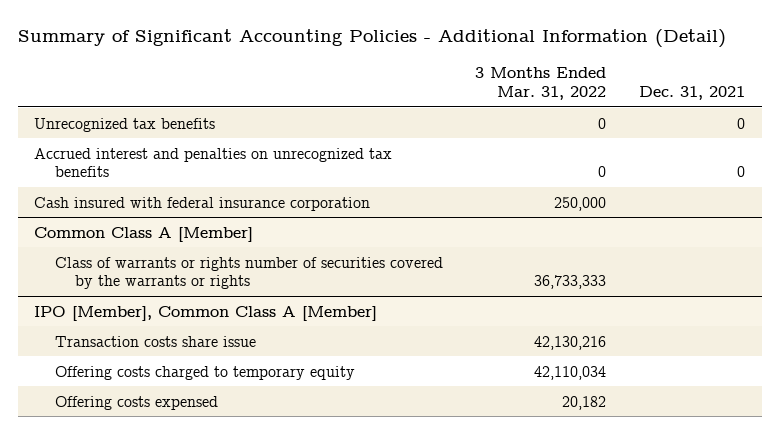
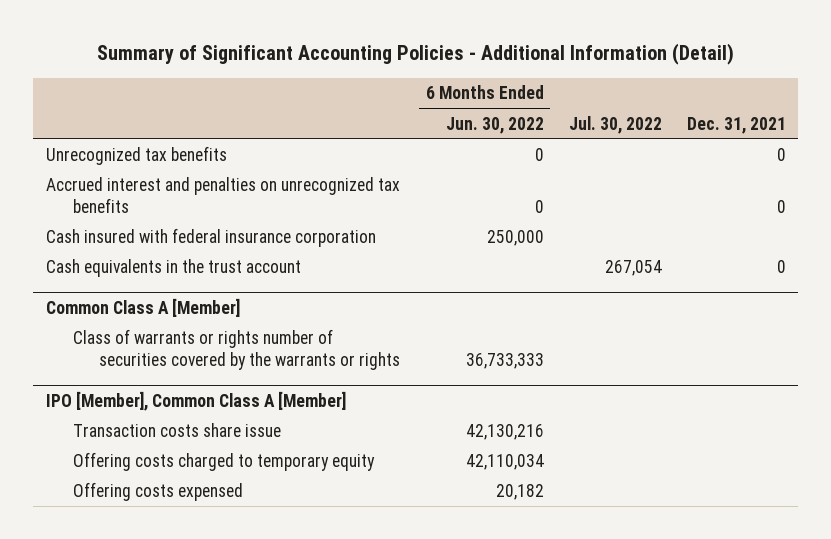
- | 3 Months Ended Mar. 31, 2022 | Dec. 31, 2021
+ | 6 Months Ended Jun. 30, 2022 | Jul. 30, 2022 | Dec. 31, 2021
+ Cash equivalents in the trust account | | 267,054 | 0

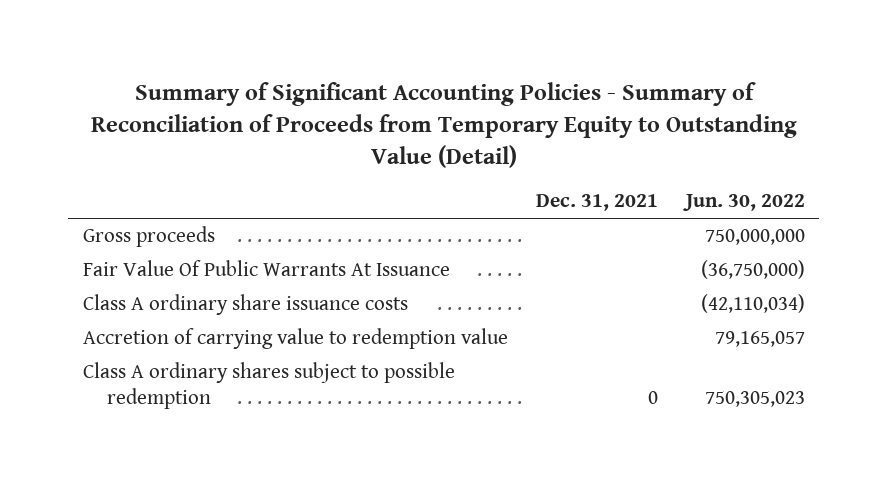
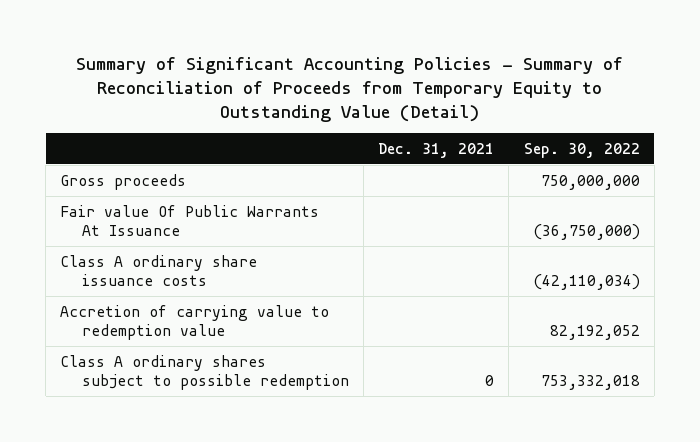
- | Dec. 31, 2021 | Jun. 30, 2022
+ | Dec. 31, 2021 | Sep. 30, 2022
- Fair Value Of Public Warrants At Issuance | | (36,750,000)
+ Fair value Of Public Warrants At Issuance | | (36,750,000)

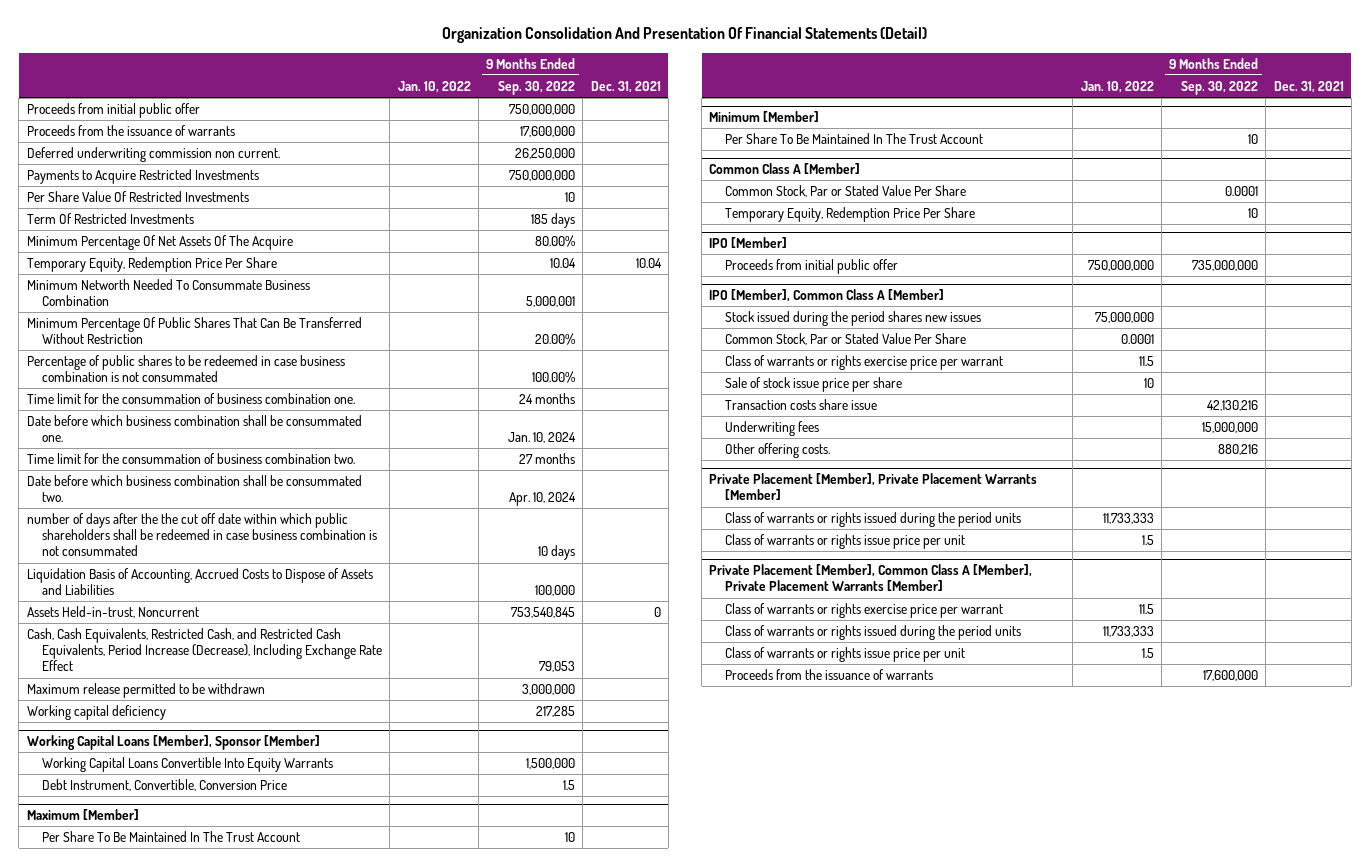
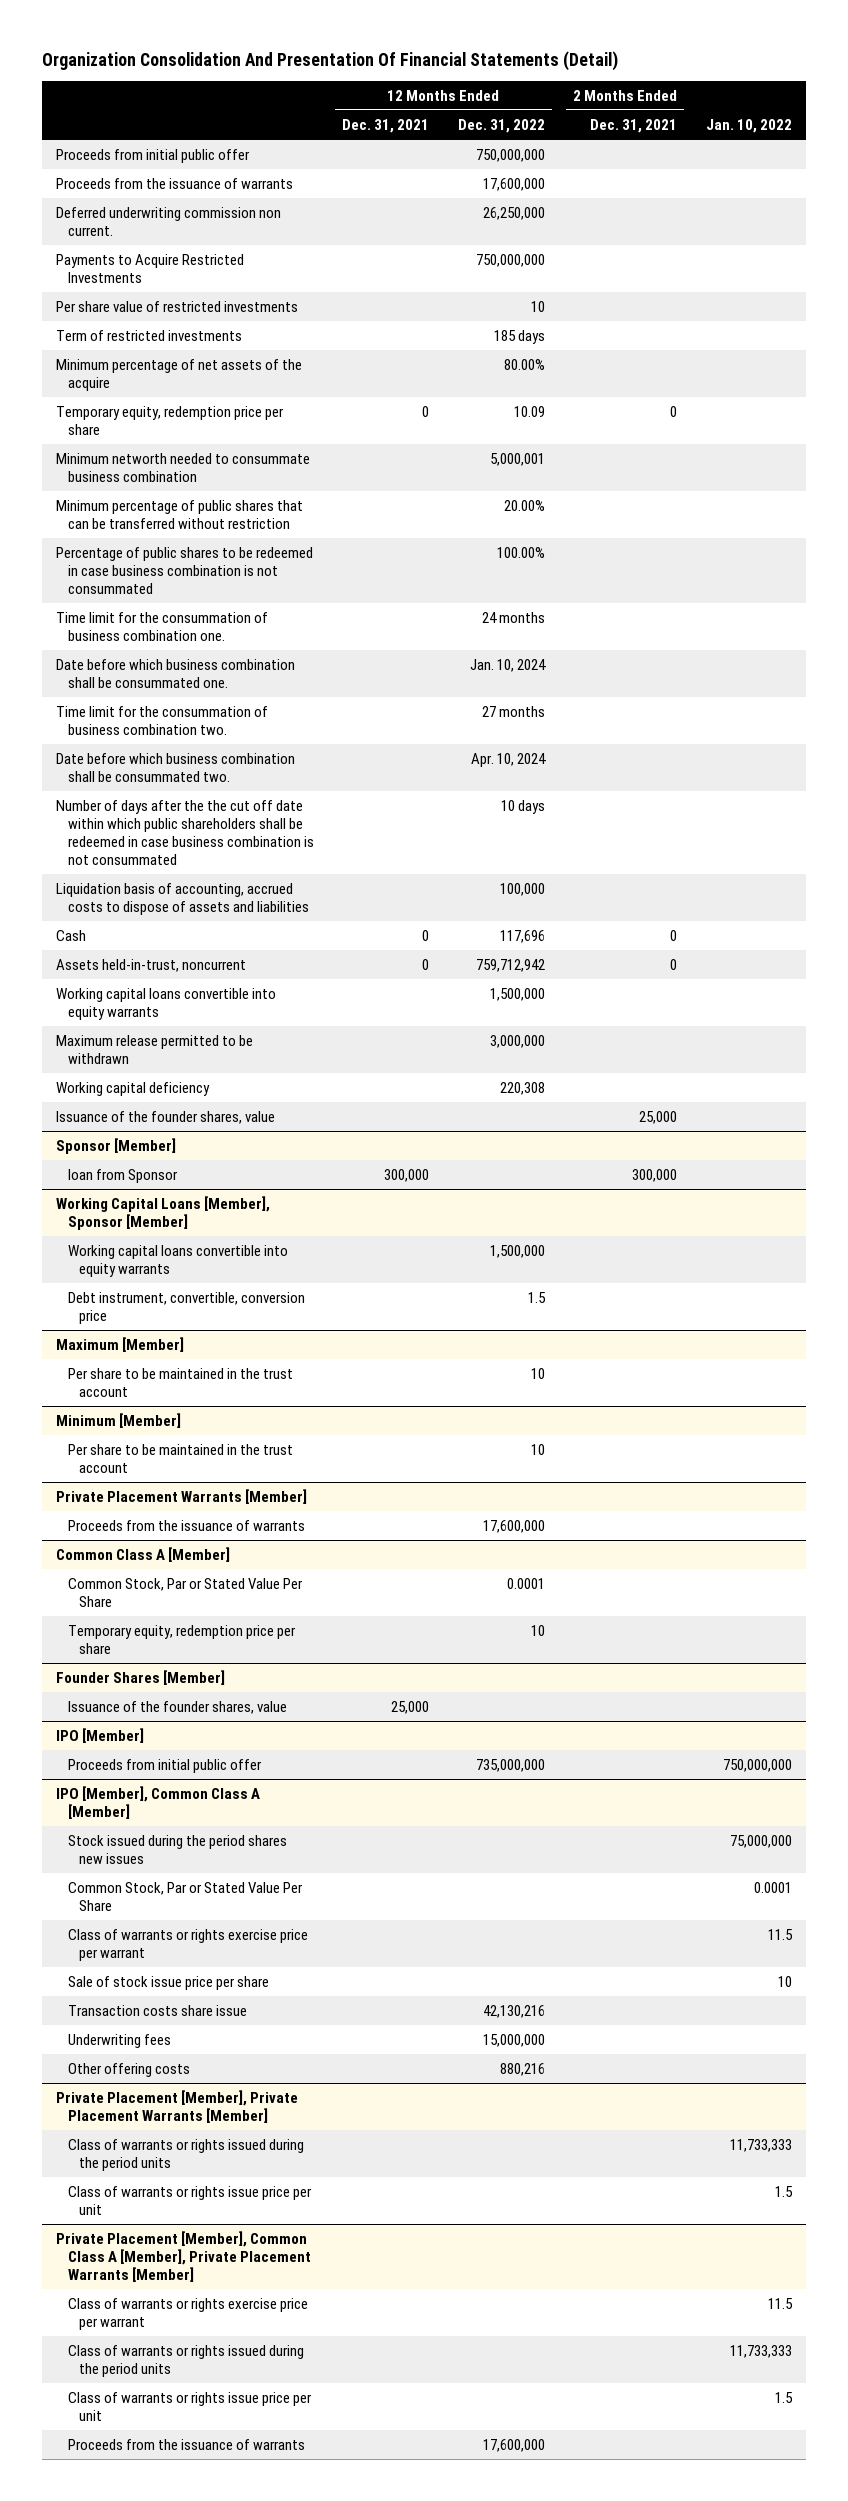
- | Jan. 10, 2022 | 9 Months Ended Sep. 30, 2022 | Dec. 31, 2021
+ | 12 Months Ended Dec. 31, 2021 | 12 Months Ended Dec. 31, 2022 | 2 Months Ended Dec. 31, 2021 | Jan. 10, 2022
- Per Share Value Of Restricted Investments | | 10 |
- Term Of Restricted Investments | | 185 days |
- Minimum Percentage Of Net Assets Of The Acquire | | 80.00% |
- Temporary Equity, Redemption Price Per Share | | 10.04 | 10.04
- Minimum Networth Needed To Consummate Business Combination | | 5,000,001 |
- Minimum Percentage Of Public Shares That Can Be Transferred Without Restriction | | 20.00% |
+ Per share value of restricted investments | | 10 | |
+ Term of restricted investments | | 185 days | |
+ Minimum percentage of net assets of the acquire | | 80.00% | |
+ Temporary equity, redemption price per share | 0 | 10.09 | 0 |
+ Minimum networth needed to consummate business combination | | 5,000,001 | |
+ Minimum percentage of public shares that can be transferred without restriction | | 20.00% | |
- number of days after the the cut off date within which public shareholders shall be redeemed in case business combination is not consummated | | 10 days |
- Liquidation Basis of Accounting, Accrued Costs to Dispose of Assets and Liabilities | | 100,000 |
- Assets Held-in-trust, Noncurrent | | 753,540,845 | 0
- Cash, Cash Equivalents, Restricted Cash, and Restricted Cash Equivalents, Period Increase (Decrease), Including Exchange Rate Effect | | 79,053 |
+ Number of days after the the cut off date within which public shareholders shall be redeemed in case business combination is not consummated | | 10 days | |
+ Liquidation basis of accounting, accrued costs to dispose of assets and liabilities | | 100,000 | |
+ Cash | 0 | 117,696 | 0 |
+ Assets held-in-trust, noncurrent | 0 | 759,712,942 | 0 |
+ Working capital loans convertible into equity warrants | | 1,500,000 | |
+ Issuance of the founder shares, value | | | 25,000 |
+ Sponsor [Member]
+ loan from Sponsor | 300,000 | | 300,000 |
@ Working Capital Loans [Member], Sponsor [Member]
- Working Capital Loans Convertible Into Equity Warrants | | 1,500,000 |
- Debt Instrument, Convertible, Conversion Price | | 1.5 |
+ Working capital loans convertible into equity warrants | | 1,500,000 | |
+ Debt instrument, convertible, conversion price | | 1.5 | |
@ Maximum [Member]
- Per Share To Be Maintained In The Trust Account | | 10 |
+ Per share to be maintained in the trust account | | 10 | |
@ Minimum [Member]
- Per Share To Be Maintained In The Trust Account | | 10 |
+ Per share to be maintained in the trust account | | 10 | |
+ Private Placement Warrants [Member]
+ Proceeds from the issuance of warrants | | 17,600,000 | |
@ Common Class A [Member]
- Temporary Equity, Redemption Price Per Share | | 10 |
+ Temporary equity, redemption price per share | | 10 | |
+ Founder Shares [Member]
+ Issuance of the founder shares, value | 25,000 | | |
@ IPO [Member], Common Class A [Member]
- Other offering costs. | | 880,216 |
+ Other offering costs | | 880,216 | |

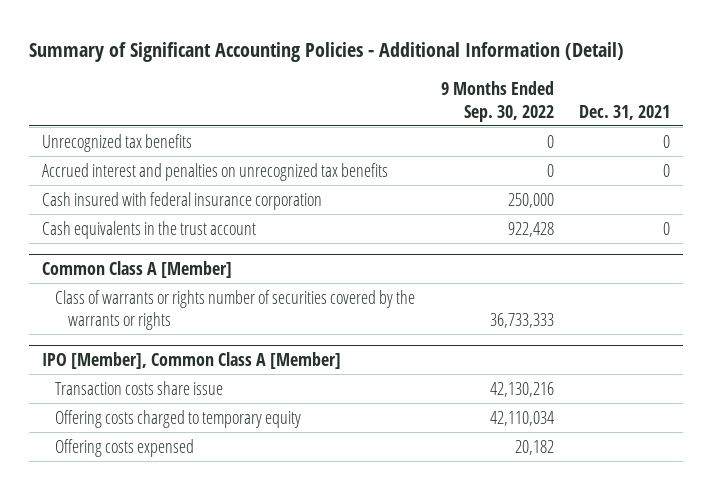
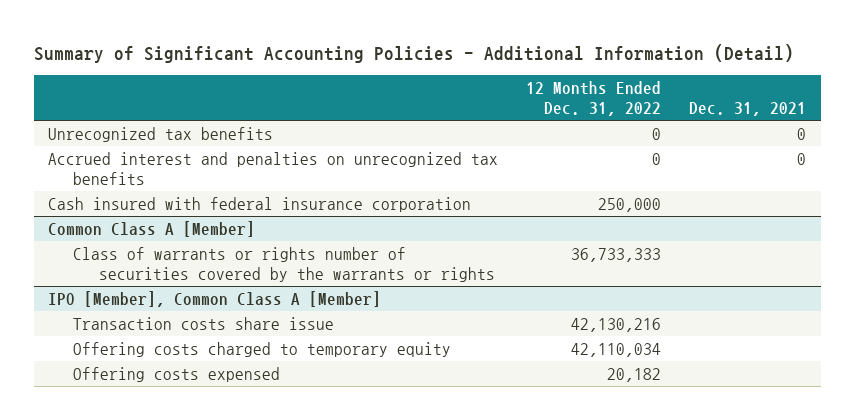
- | 9 Months Ended Sep. 30, 2022 | Dec. 31, 2021
+ | 12 Months Ended Dec. 31, 2022 | Dec. 31, 2021
- Cash equivalents in the trust account | 922,428 | 0

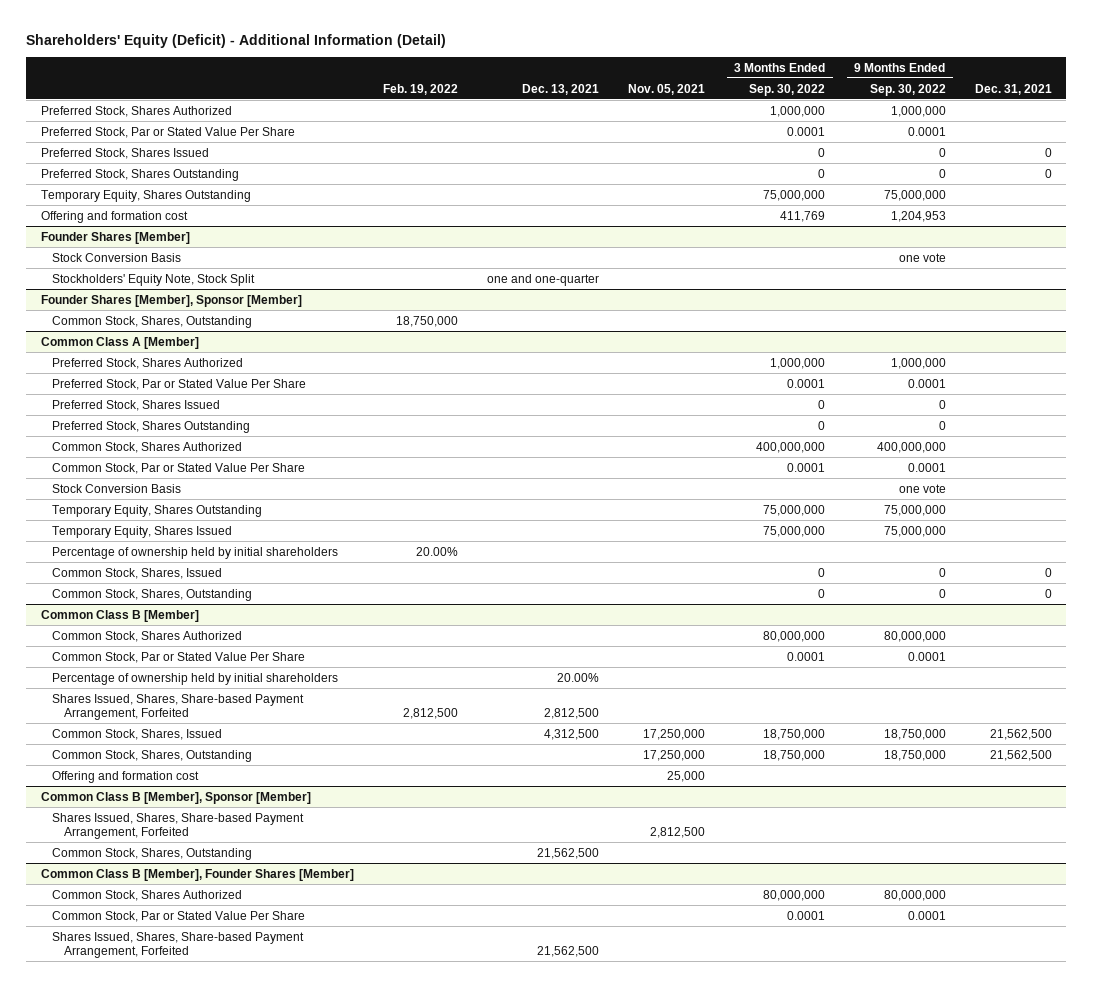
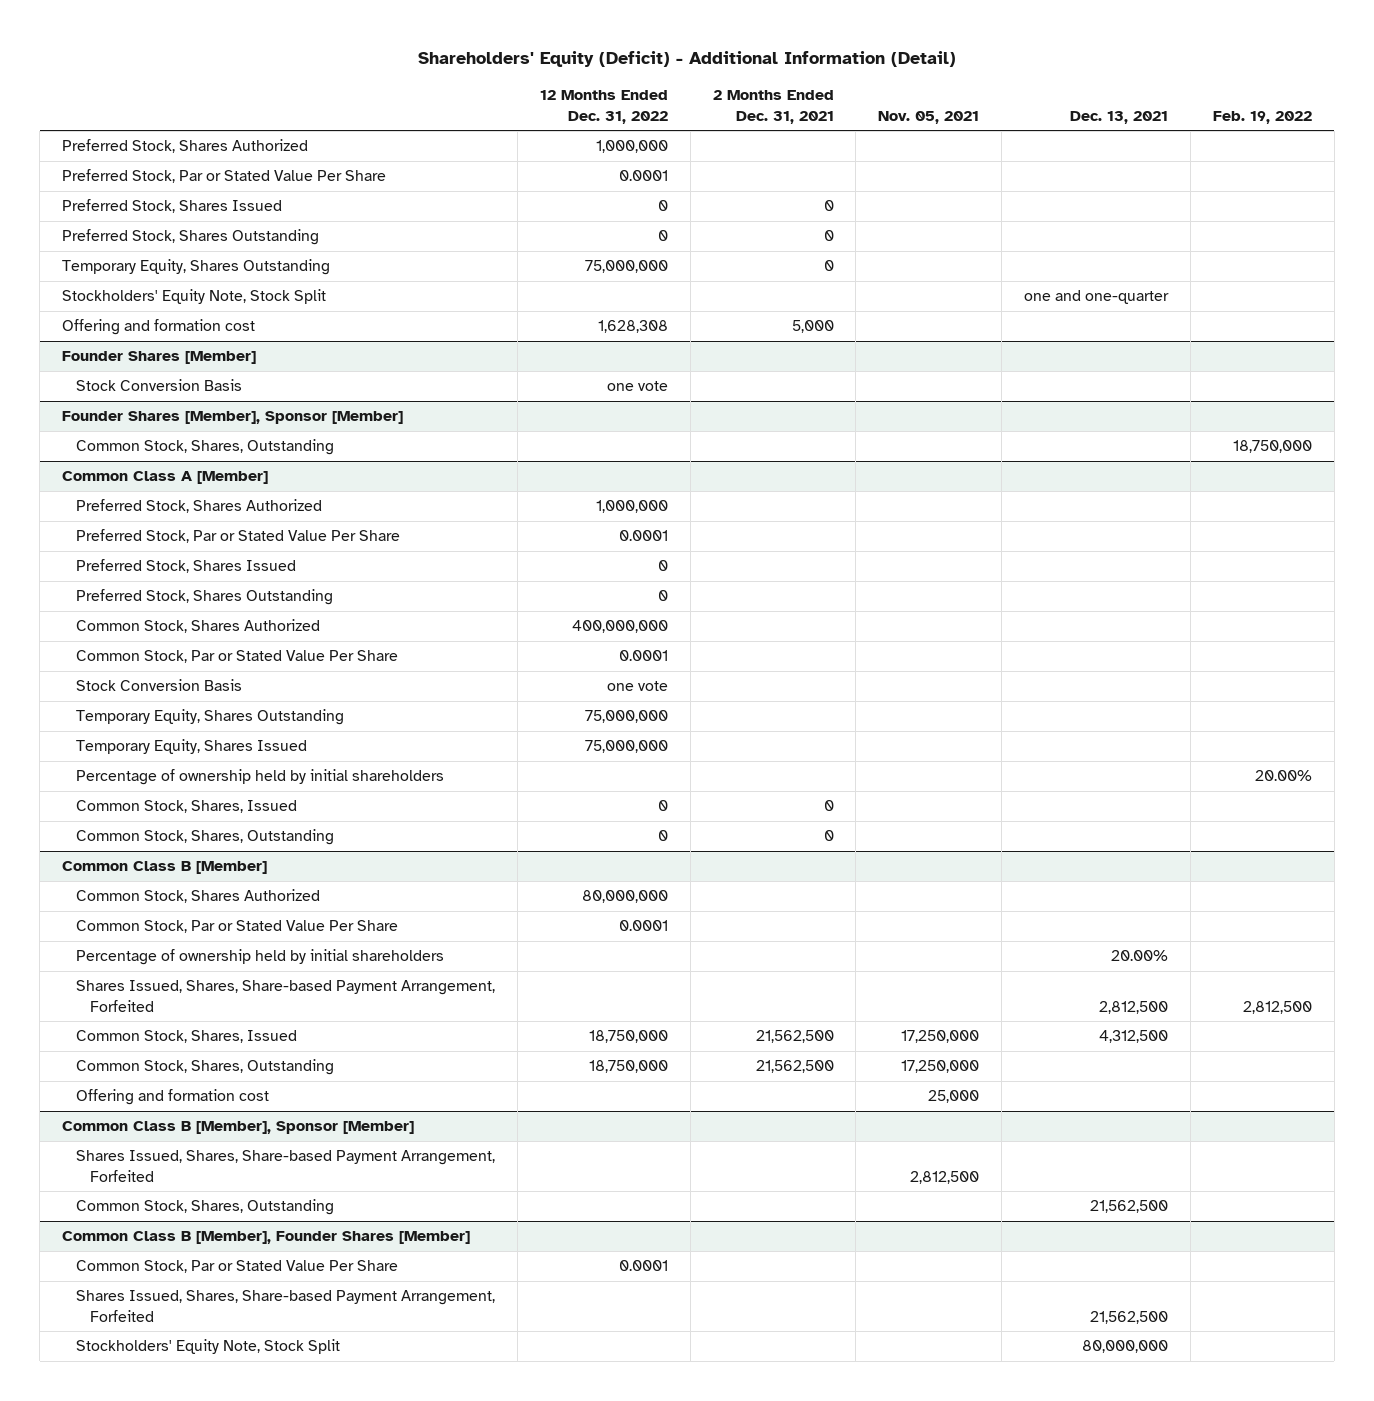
- | Feb. 19, 2022 | Dec. 13, 2021 | Nov. 05, 2021 | 3 Months Ended Sep. 30, 2022 | 9 Months Ended Sep. 30, 2022 | Dec. 31, 2021
+ | 12 Months Ended Dec. 31, 2022 | 2 Months Ended Dec. 31, 2021 | Nov. 05, 2021 | Dec. 13, 2021 | Feb. 19, 2022
+ Stockholders' Equity Note, Stock Split | | | | one and one-quarter |
@ Founder Shares [Member]
- Stockholders' Equity Note, Stock Split | | one and one-quarter | | | |
@ Common Class B [Member], Founder Shares [Member]
- Common Stock, Shares Authorized | | | | 80,000,000 | 80,000,000 |
+ Stockholders' Equity Note, Stock Split | | | | 80,000,000 |

